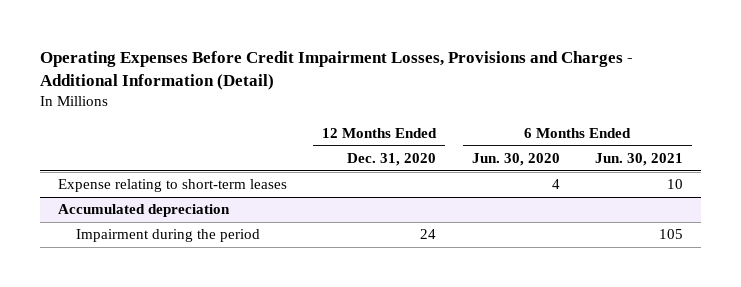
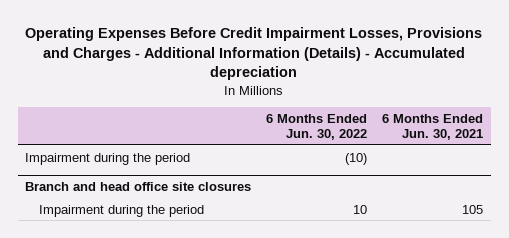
- Operating Expenses Before Credit Impairment Losses, Provisions and Charges - Additional Information (Detail)
+ Operating Expenses Before Credit Impairment Losses, Provisions and Charges - Additional Information (Details) - Accumulated depreciation
- | 12 Months Ended Dec. 31, 2020 | 6 Months Ended Jun. 30, 2020 | 6 Months Ended Jun. 30, 2021
+ | 6 Months Ended Jun. 30, 2022 | 6 Months Ended Jun. 30, 2021
- Expense relating to short-term leases | | 4 | 10
- Accumulated depreciation
+ Impairment during the period | (10) |
+ Branch and head office site closures

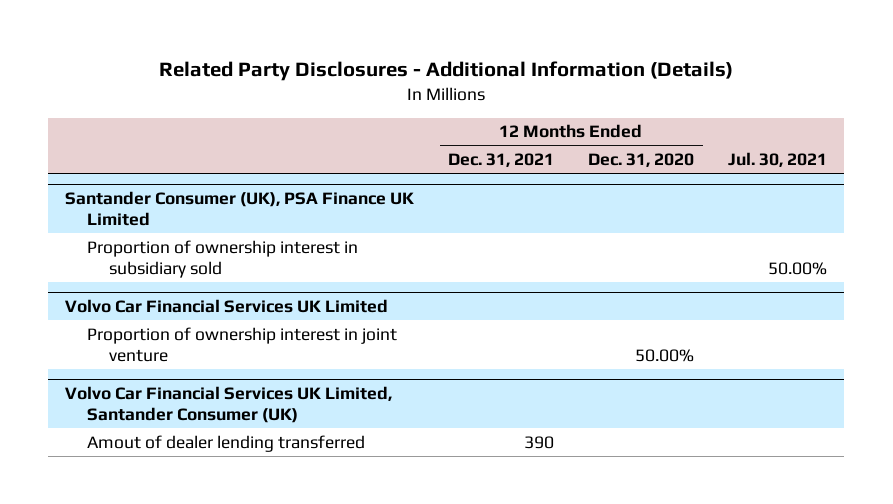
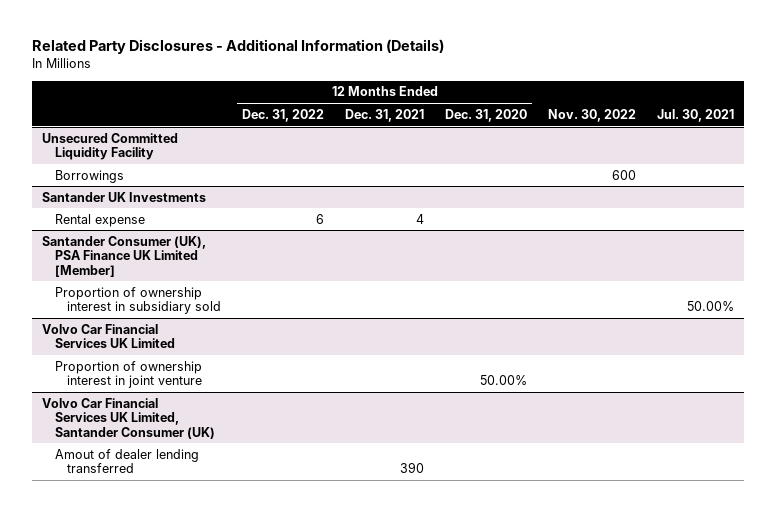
- | 12 Months Ended Dec. 31, 2021 | 12 Months Ended Dec. 31, 2020 | Jul. 30, 2021
+ | 12 Months Ended Dec. 31, 2022 | 12 Months Ended Dec. 31, 2021 | 12 Months Ended Dec. 31, 2020 | Nov. 30, 2022 | Jul. 30, 2021
- Santander Consumer (UK), PSA Finance UK Limited
+ Unsecured Committed Liquidity Facility
+ Borrowings | | | | 600 |
+ Santander UK Investments
+ Rental expense | 6 | 4 | | |
+ Santander Consumer (UK), PSA Finance UK Limited [Member]

